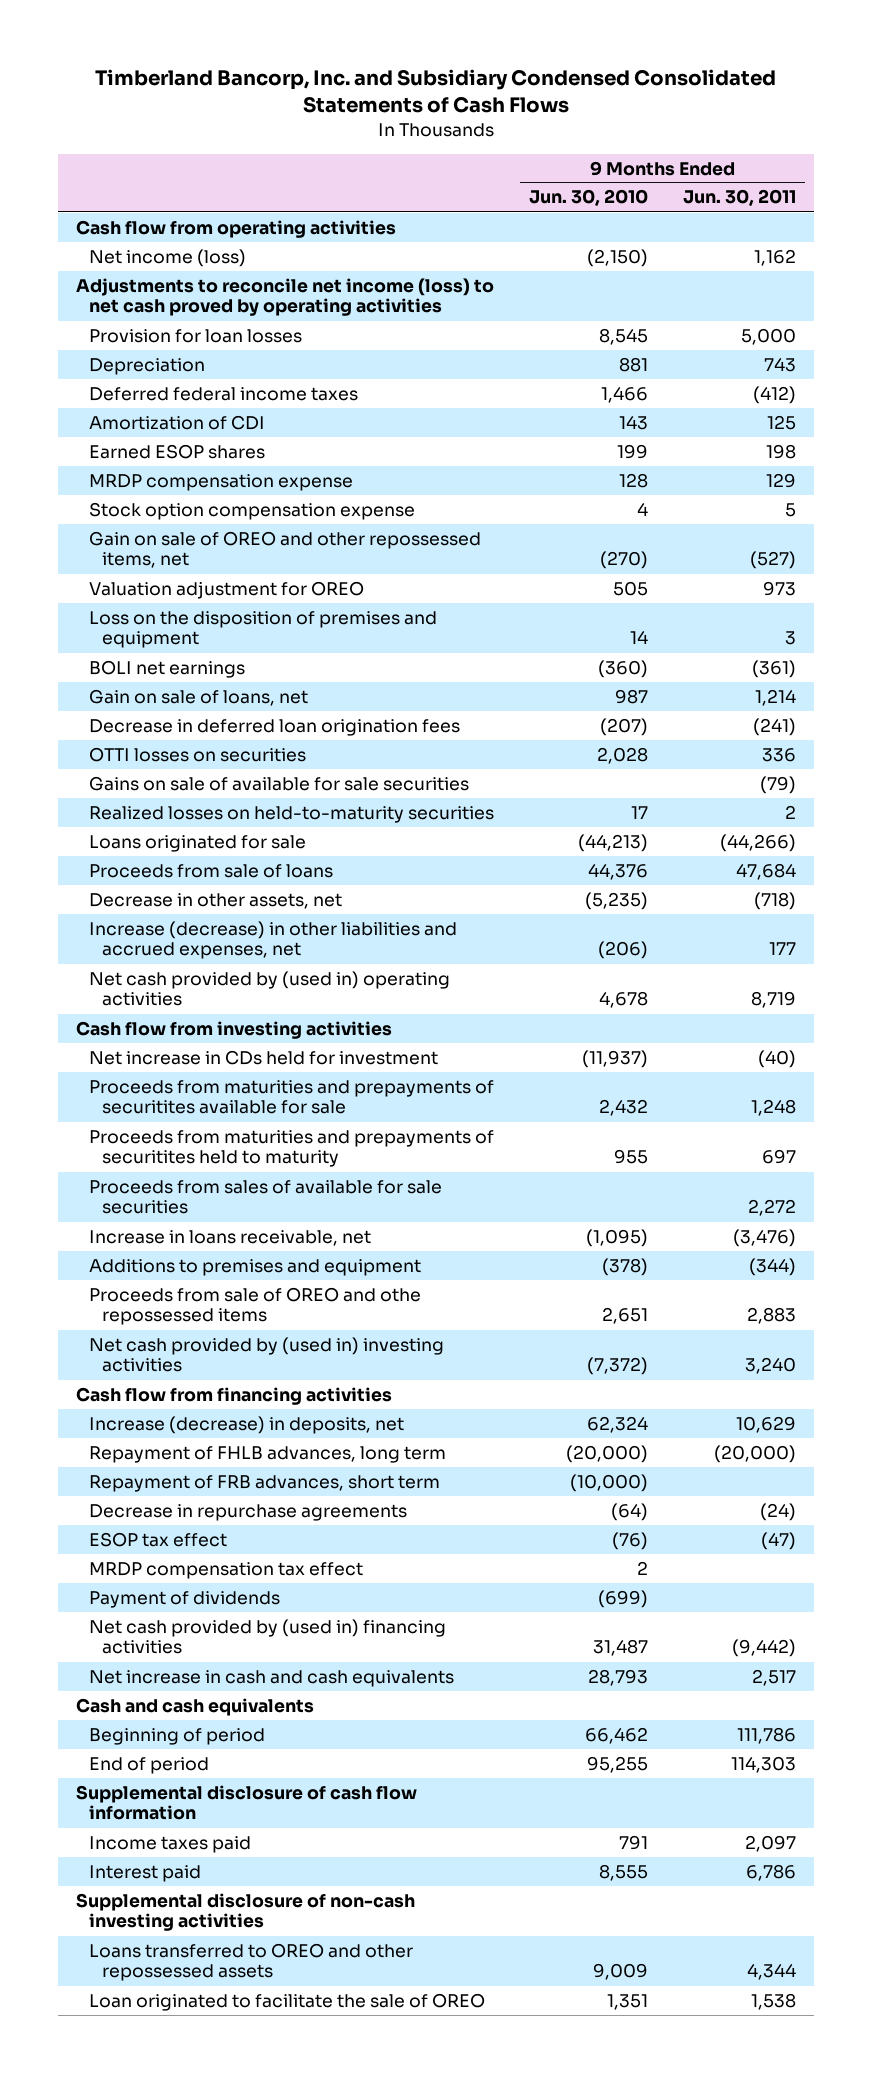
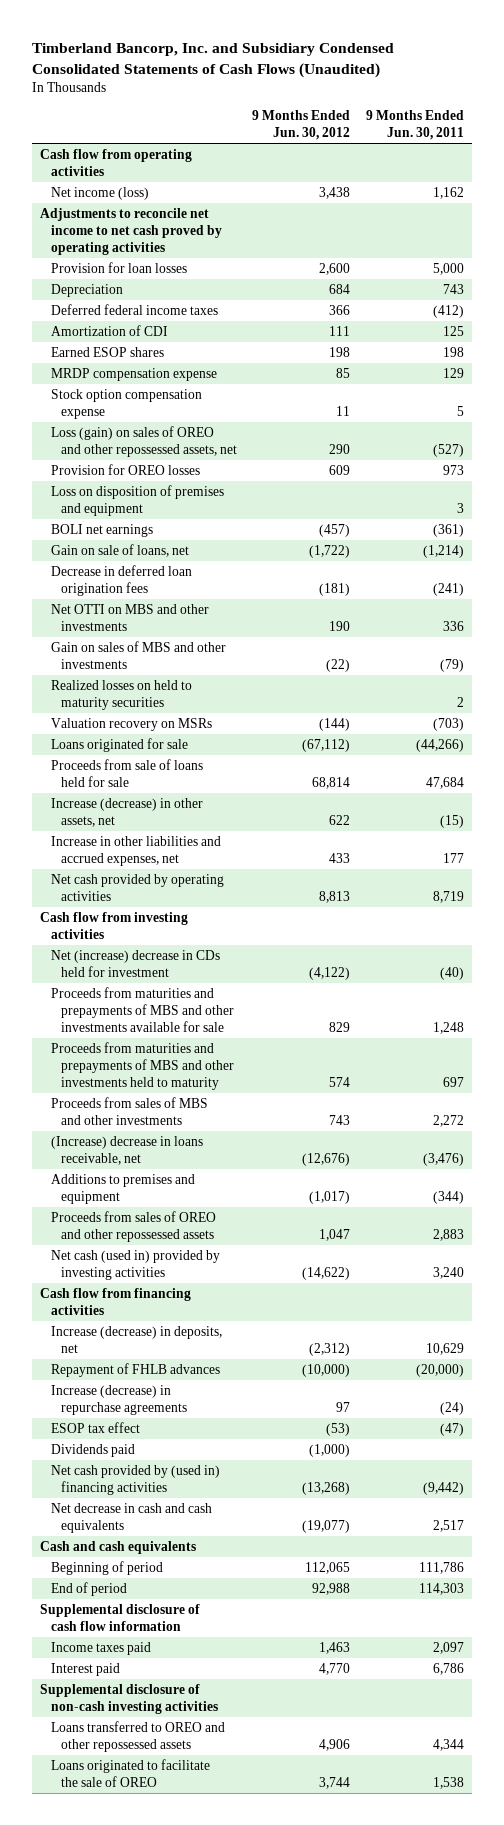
- Timberland Bancorp, Inc. and Subsidiary Condensed Consolidated Statements of Cash Flows
+ Timberland Bancorp, Inc. and Subsidiary Condensed Consolidated Statements of Cash Flows (Unaudited)
- | 9 Months Ended Jun. 30, 2010 | 9 Months Ended Jun. 30, 2011
+ | 9 Months Ended Jun. 30, 2012 | 9 Months Ended Jun. 30, 2011
- Adjustments to reconcile net income (loss) to net cash proved by operating activities
+ Adjustments to reconcile net income to net cash proved by operating activities
- Gain on sale of OREO and other repossessed items, net | (270) | (527)
- Valuation adjustment for OREO | 505 | 973
- Loss on the disposition of premises and equipment | 14 | 3
+ Loss (gain) on sales of OREO and other repossessed assets, net | 290 | (527)
+ Provision for OREO losses | 609 | 973
+ Loss on disposition of premises and equipment | | 3
- Gain on sale of loans, net | 987 | 1,214
+ Gain on sale of loans, net | (1,722) | (1,214)
- OTTI losses on securities | 2,028 | 336
- Gains on sale of available for sale securities | | (79)
- Realized losses on held-to-maturity securities | 17 | 2
+ Net OTTI on MBS and other investments | 190 | 336
+ Gain on sales of MBS and other investments | (22) | (79)
+ Realized losses on held to maturity securities | | 2
+ Valuation recovery on MSRs | (144) | (703)
- Proceeds from sale of loans | 44,376 | 47,684
- Decrease in other assets, net | (5,235) | (718)
- Increase (decrease) in other liabilities and accrued expenses, net | (206) | 177
- Net cash provided by (used in) operating activities | 4,678 | 8,719
+ Proceeds from sale of loans held for sale | 68,814 | 47,684
+ Increase (decrease) in other assets, net | 622 | (15)
+ Increase in other liabilities and accrued expenses, net | 433 | 177
+ Net cash provided by operating activities | 8,813 | 8,719
- Net increase in CDs held for investment | (11,937) | (40)
- Proceeds from maturities and prepayments of securitites available for sale | 2,432 | 1,248
- Proceeds from maturities and prepayments of securitites held to maturity | 955 | 697
- Proceeds from sales of available for sale securities | | 2,272
- Increase in loans receivable, net | (1,095) | (3,476)
+ Net (increase) decrease in CDs held for investment | (4,122) | (40)
+ Proceeds from maturities and prepayments of MBS and other investments available for sale | 829 | 1,248
+ Proceeds from maturities and prepayments of MBS and other investments held to maturity | 574 | 697
+ Proceeds from sales of MBS and other investments | 743 | 2,272
+ (Increase) decrease in loans receivable, net | (12,676) | (3,476)
- Proceeds from sale of OREO and othe repossessed items | 2,651 | 2,883
- Net cash provided by (used in) investing activities | (7,372) | 3,240
+ Proceeds from sales of OREO and other repossessed assets | 1,047 | 2,883
+ Net cash (used in) provided by investing activities | (14,622) | 3,240
- Repayment of FHLB advances, long term | (20,000) | (20,000)
- Repayment of FRB advances, short term | (10,000) |
- Decrease in repurchase agreements | (64) | (24)
+ Repayment of FHLB advances | (10,000) | (20,000)
+ Increase (decrease) in repurchase agreements | 97 | (24)
- MRDP compensation tax effect | 2 |
- Payment of dividends | (699) |
+ Dividends paid | (1,000) |
- Net increase in cash and cash equivalents | 28,793 | 2,517
+ Net decrease in cash and cash equivalents | (19,077) | 2,517
- Loan originated to facilitate the sale of OREO | 1,351 | 1,538
+ Loans originated to facilitate the sale of OREO | 3,744 | 1,538

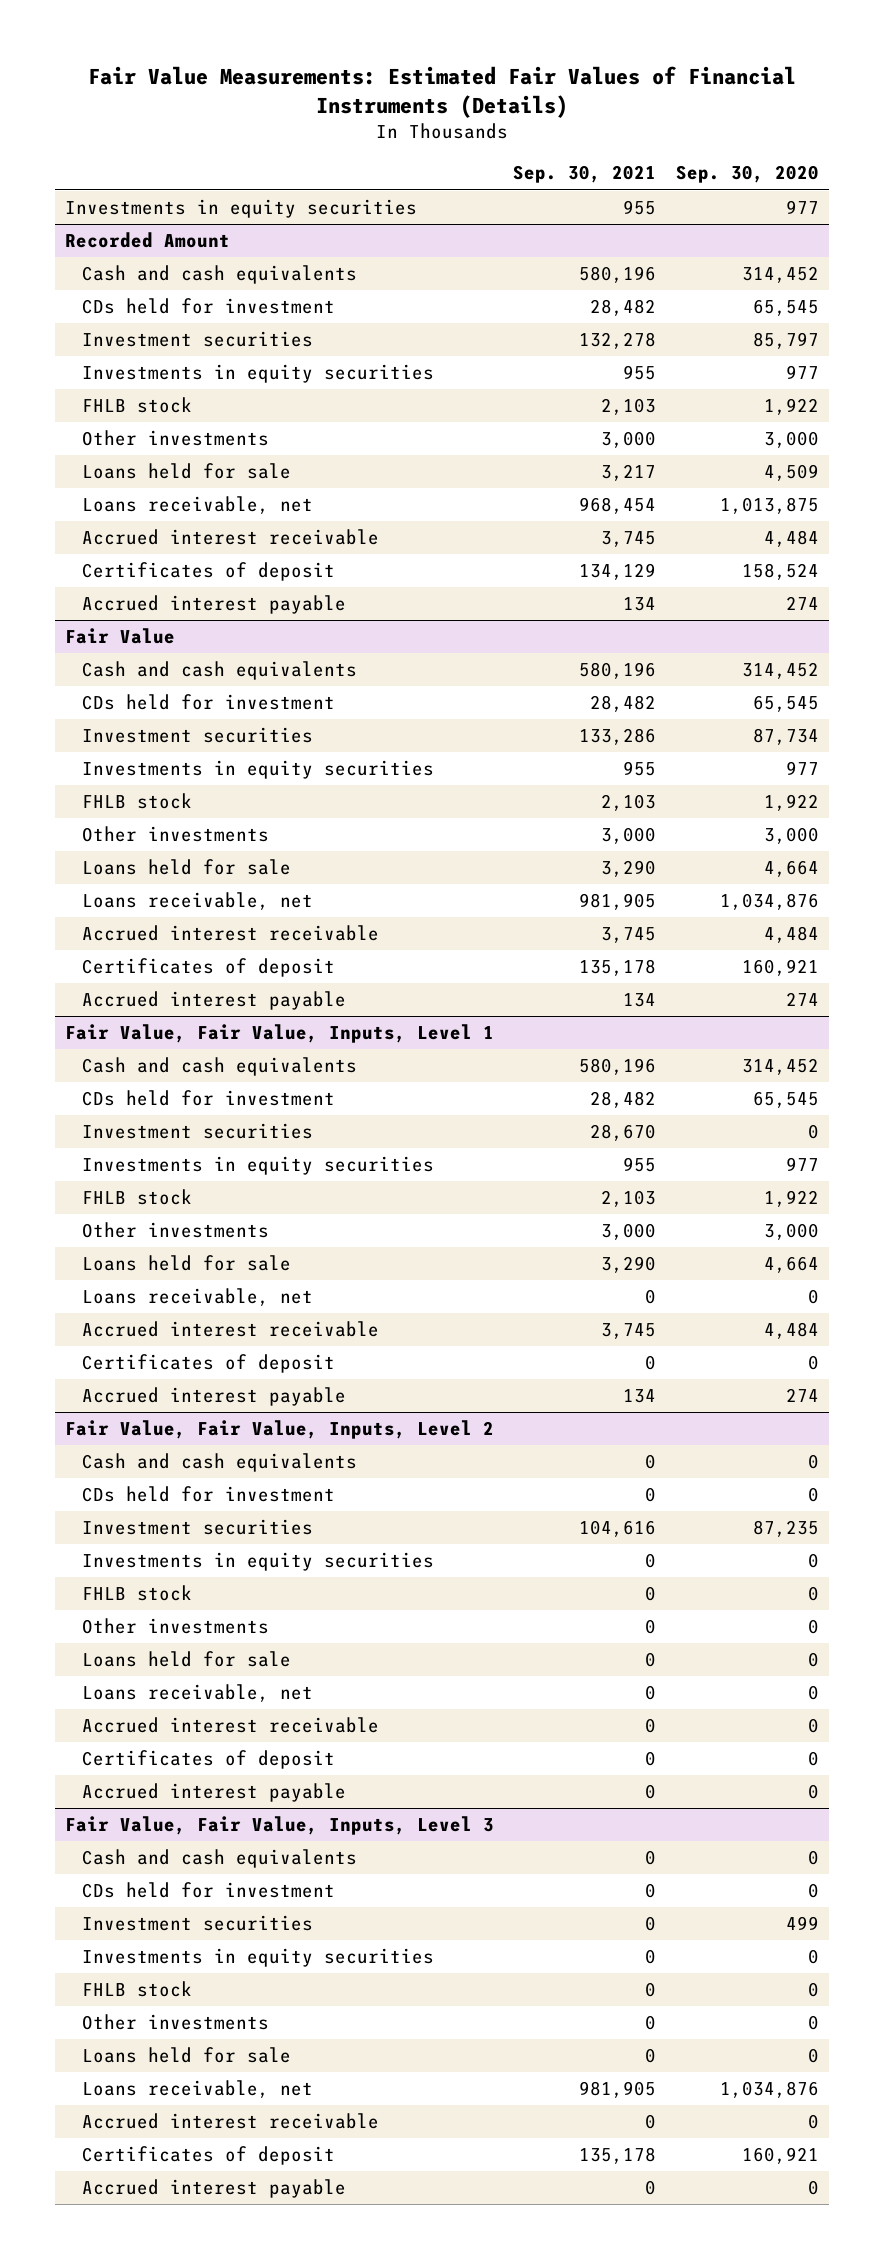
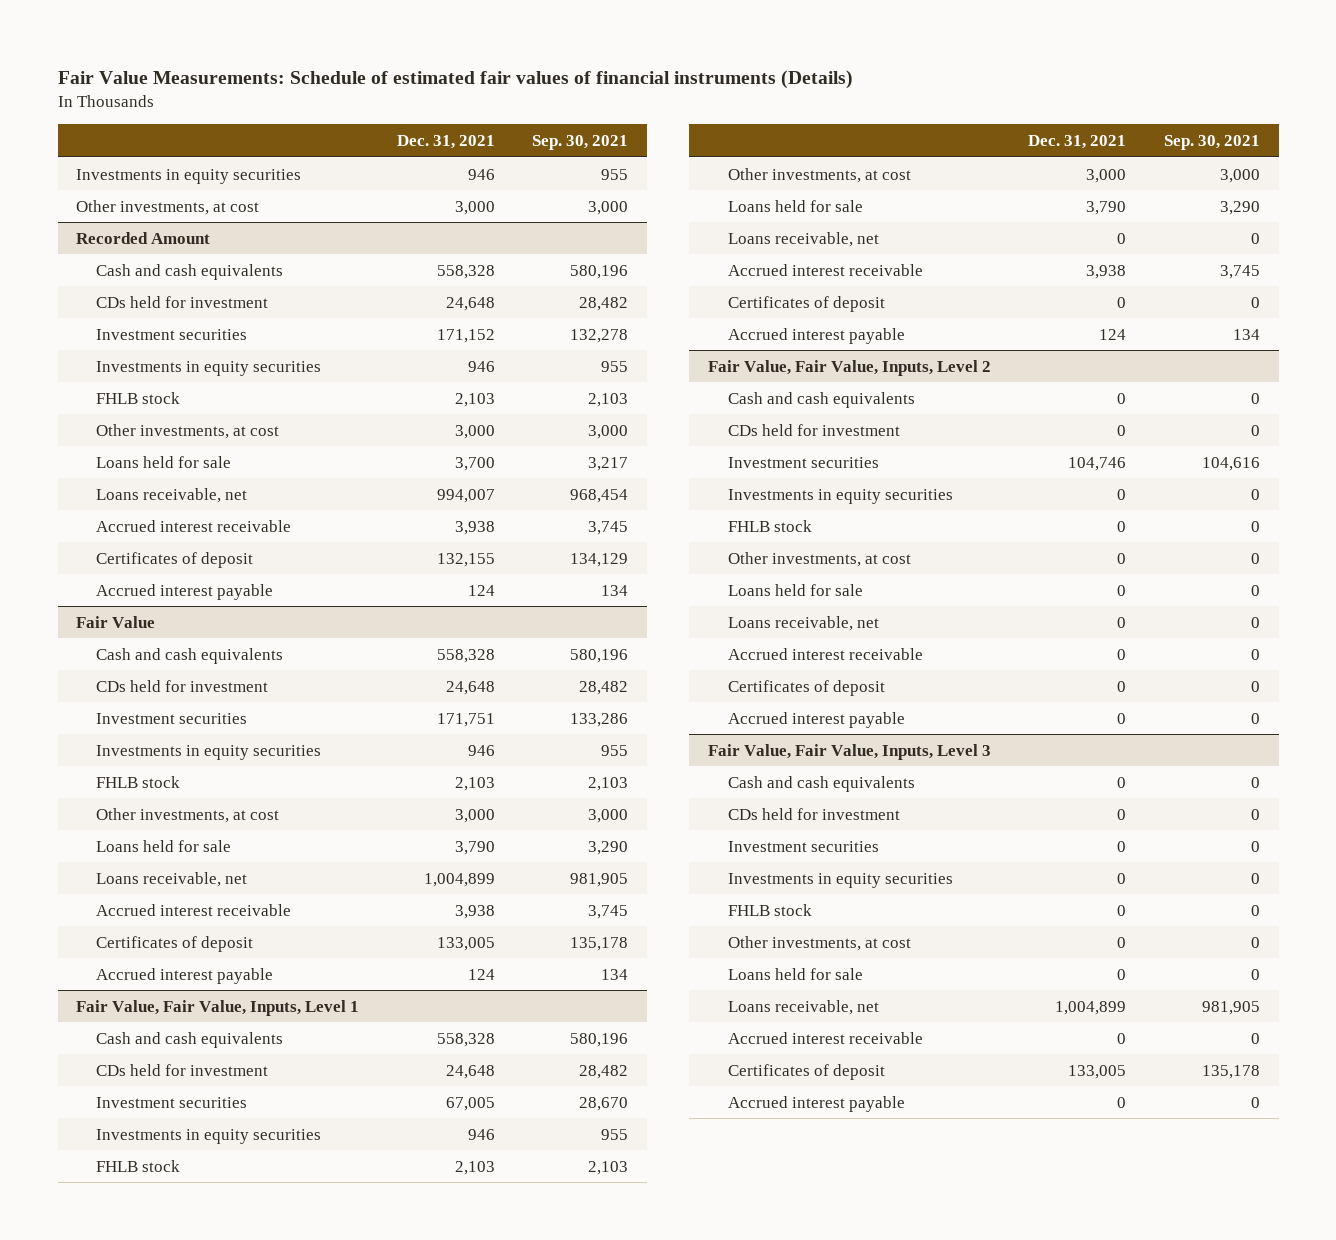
- Fair Value Measurements: Estimated Fair Values of Financial Instruments (Details)
+ Fair Value Measurements: Schedule of estimated fair values of financial instruments (Details)
- | Sep. 30, 2021 | Sep. 30, 2020
+ | Dec. 31, 2021 | Sep. 30, 2021
+ Other investments, at cost | 3,000 | 3,000
@ Recorded Amount
- Other investments | 3,000 | 3,000
+ Other investments, at cost | 3,000 | 3,000
@ Fair Value
- Other investments | 3,000 | 3,000
+ Other investments, at cost | 3,000 | 3,000
@ Fair Value, Fair Value, Inputs, Level 1
- Other investments | 3,000 | 3,000
+ Other investments, at cost | 3,000 | 3,000
@ Fair Value, Fair Value, Inputs, Level 2
- Other investments | 0 | 0
+ Other investments, at cost | 0 | 0
@ Fair Value, Fair Value, Inputs, Level 3
- Other investments | 0 | 0
+ Other investments, at cost | 0 | 0

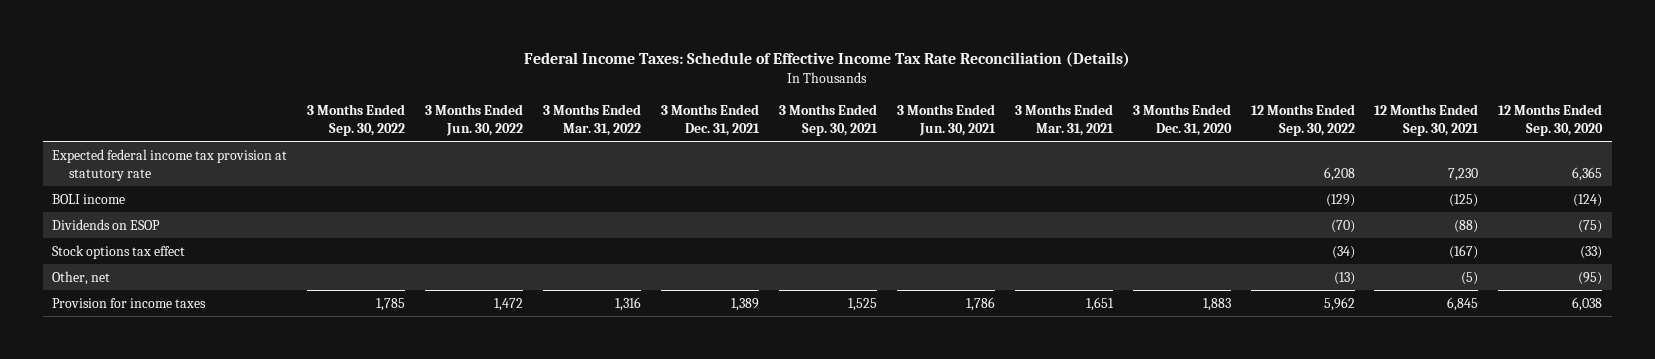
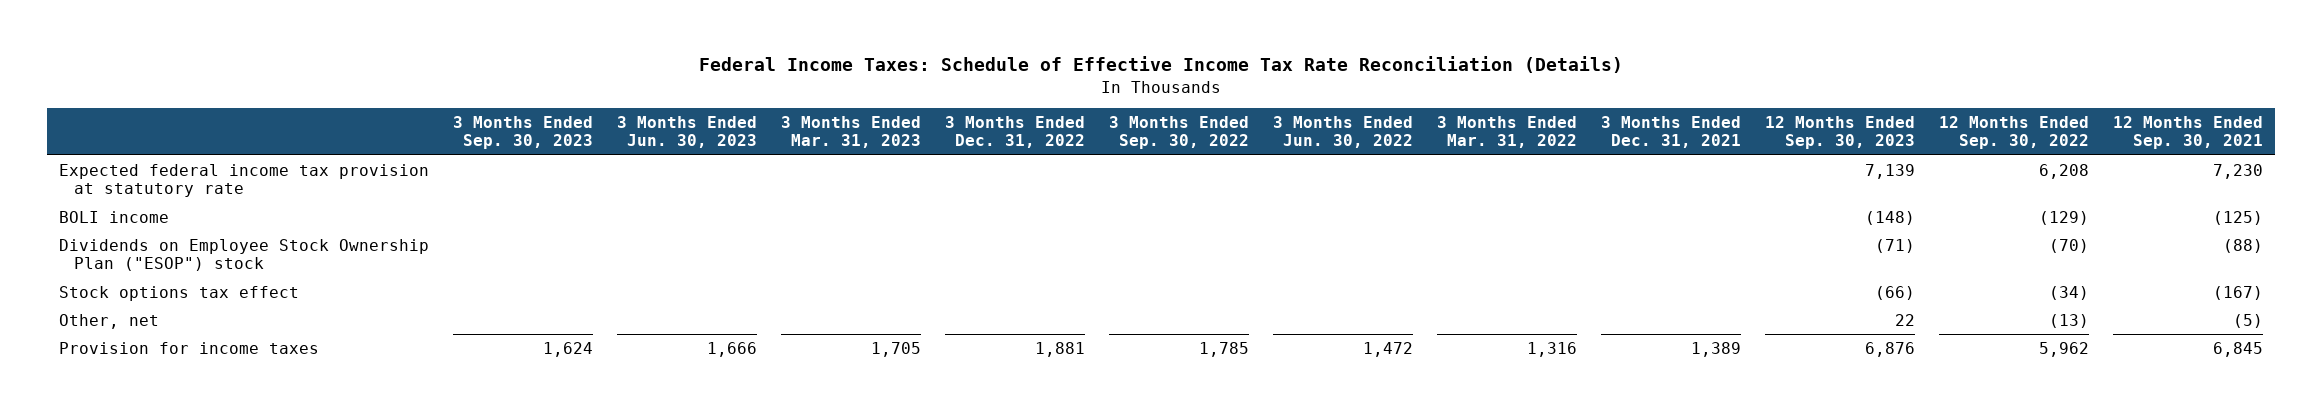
- | 3 Months Ended Sep. 30, 2022 | 3 Months Ended Jun. 30, 2022 | 3 Months Ended Mar. 31, 2022 | 3 Months Ended Dec. 31, 2021 | 3 Months Ended Sep. 30, 2021 | 3 Months Ended Jun. 30, 2021 | 3 Months Ended Mar. 31, 2021 | 3 Months Ended Dec. 31, 2020 | 12 Months Ended Sep. 30, 2022 | 12 Months Ended Sep. 30, 2021 | 12 Months Ended Sep. 30, 2020
+ | 3 Months Ended Sep. 30, 2023 | 3 Months Ended Jun. 30, 2023 | 3 Months Ended Mar. 31, 2023 | 3 Months Ended Dec. 31, 2022 | 3 Months Ended Sep. 30, 2022 | 3 Months Ended Jun. 30, 2022 | 3 Months Ended Mar. 31, 2022 | 3 Months Ended Dec. 31, 2021 | 12 Months Ended Sep. 30, 2023 | 12 Months Ended Sep. 30, 2022 | 12 Months Ended Sep. 30, 2021
- Dividends on ESOP | | | | | | | | | (70) | (88) | (75)
+ Dividends on Employee Stock Ownership Plan ("ESOP") stock | | | | | | | | | (71) | (70) | (88)

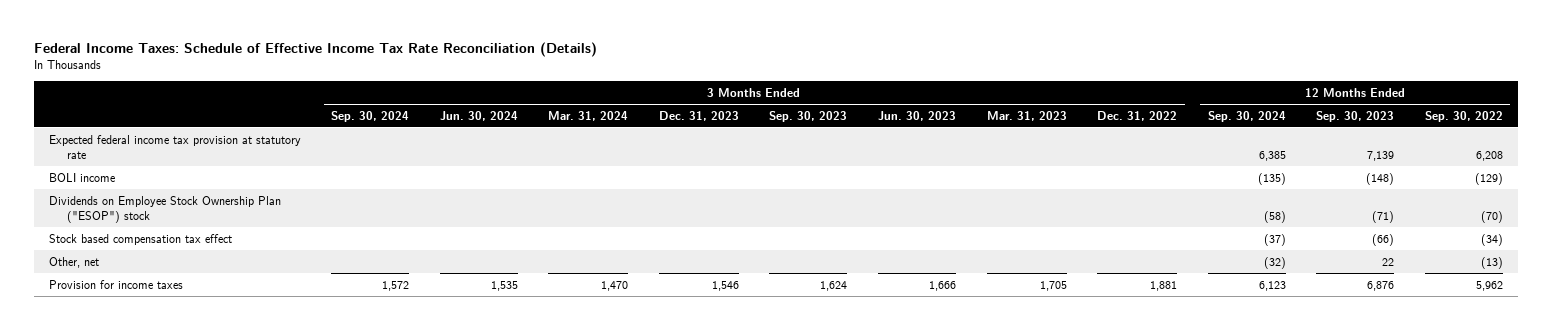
- | 3 Months Ended Sep. 30, 2023 | 3 Months Ended Jun. 30, 2023 | 3 Months Ended Mar. 31, 2023 | 3 Months Ended Dec. 31, 2022 | 3 Months Ended Sep. 30, 2022 | 3 Months Ended Jun. 30, 2022 | 3 Months Ended Mar. 31, 2022 | 3 Months Ended Dec. 31, 2021 | 12 Months Ended Sep. 30, 2023 | 12 Months Ended Sep. 30, 2022 | 12 Months Ended Sep. 30, 2021
+ | 3 Months Ended Sep. 30, 2024 | 3 Months Ended Jun. 30, 2024 | 3 Months Ended Mar. 31, 2024 | 3 Months Ended Dec. 31, 2023 | 3 Months Ended Sep. 30, 2023 | 3 Months Ended Jun. 30, 2023 | 3 Months Ended Mar. 31, 2023 | 3 Months Ended Dec. 31, 2022 | 12 Months Ended Sep. 30, 2024 | 12 Months Ended Sep. 30, 2023 | 12 Months Ended Sep. 30, 2022
- Stock options tax effect | | | | | | | | | (66) | (34) | (167)
+ Stock based compensation tax effect | | | | | | | | | (37) | (66) | (34)

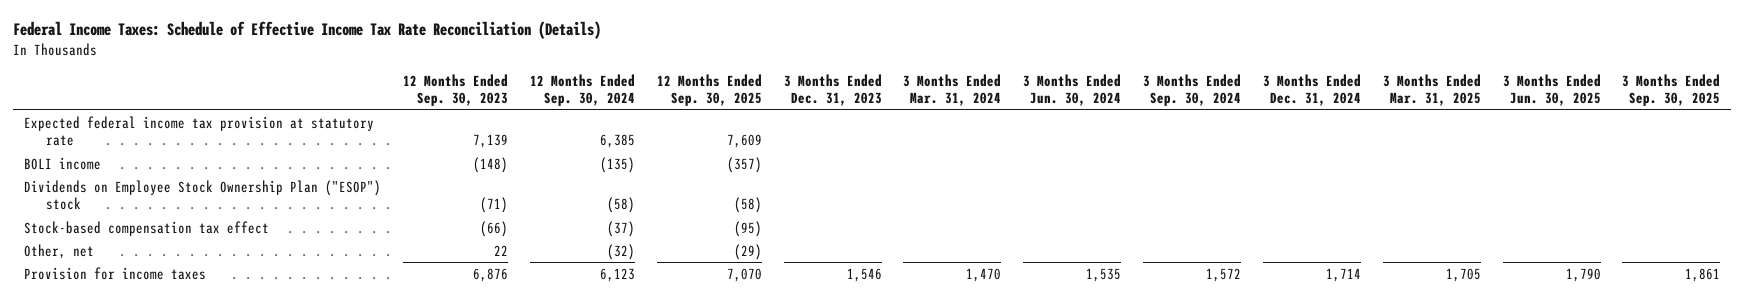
- | 3 Months Ended Sep. 30, 2024 | 3 Months Ended Jun. 30, 2024 | 3 Months Ended Mar. 31, 2024 | 3 Months Ended Dec. 31, 2023 | 3 Months Ended Sep. 30, 2023 | 3 Months Ended Jun. 30, 2023 | 3 Months Ended Mar. 31, 2023 | 3 Months Ended Dec. 31, 2022 | 12 Months Ended Sep. 30, 2024 | 12 Months Ended Sep. 30, 2023 | 12 Months Ended Sep. 30, 2022
+ | 12 Months Ended Sep. 30, 2023 | 12 Months Ended Sep. 30, 2024 | 12 Months Ended Sep. 30, 2025 | 3 Months Ended Dec. 31, 2023 | 3 Months Ended Mar. 31, 2024 | 3 Months Ended Jun. 30, 2024 | 3 Months Ended Sep. 30, 2024 | 3 Months Ended Dec. 31, 2024 | 3 Months Ended Mar. 31, 2025 | 3 Months Ended Jun. 30, 2025 | 3 Months Ended Sep. 30, 2025
- Stock based compensation tax effect | | | | | | | | | (37) | (66) | (34)
+ Stock-based compensation tax effect | (66) | (37) | (95) | | | | | | | |

